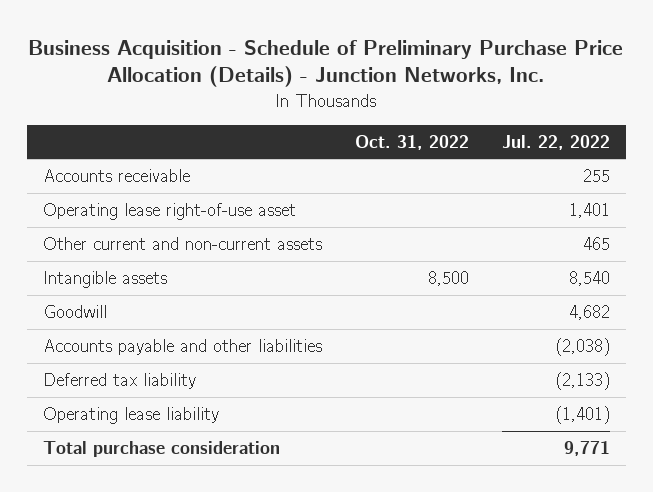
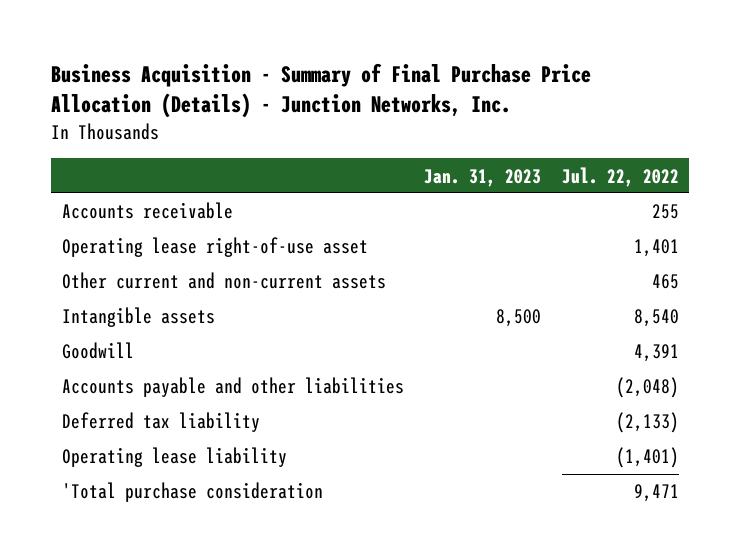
- Business Acquisition - Schedule of Preliminary Purchase Price Allocation (Details) - Junction Networks, Inc.
+ Business Acquisition - Summary of Final Purchase Price Allocation (Details) - Junction Networks, Inc.
- | Oct. 31, 2022 | Jul. 22, 2022
+ | Jan. 31, 2023 | Jul. 22, 2022
- Goodwill | | 4,682
- Accounts payable and other liabilities | | (2,038)
+ Goodwill | | 4,391
+ Accounts payable and other liabilities | | (2,048)
- Total purchase consideration | | 9,771
+ 'Total purchase consideration | | 9,471

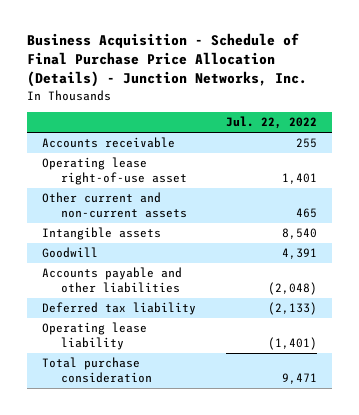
- Business Acquisition - Summary of Final Purchase Price Allocation (Details) - Junction Networks, Inc.
+ Business Acquisition - Schedule of Final Purchase Price Allocation (Details) - Junction Networks, Inc.
- | Jan. 31, 2023 | Jul. 22, 2022
+ | Jul. 22, 2022
- 'Total purchase consideration | | 9,471
+ Total purchase consideration | 9,471

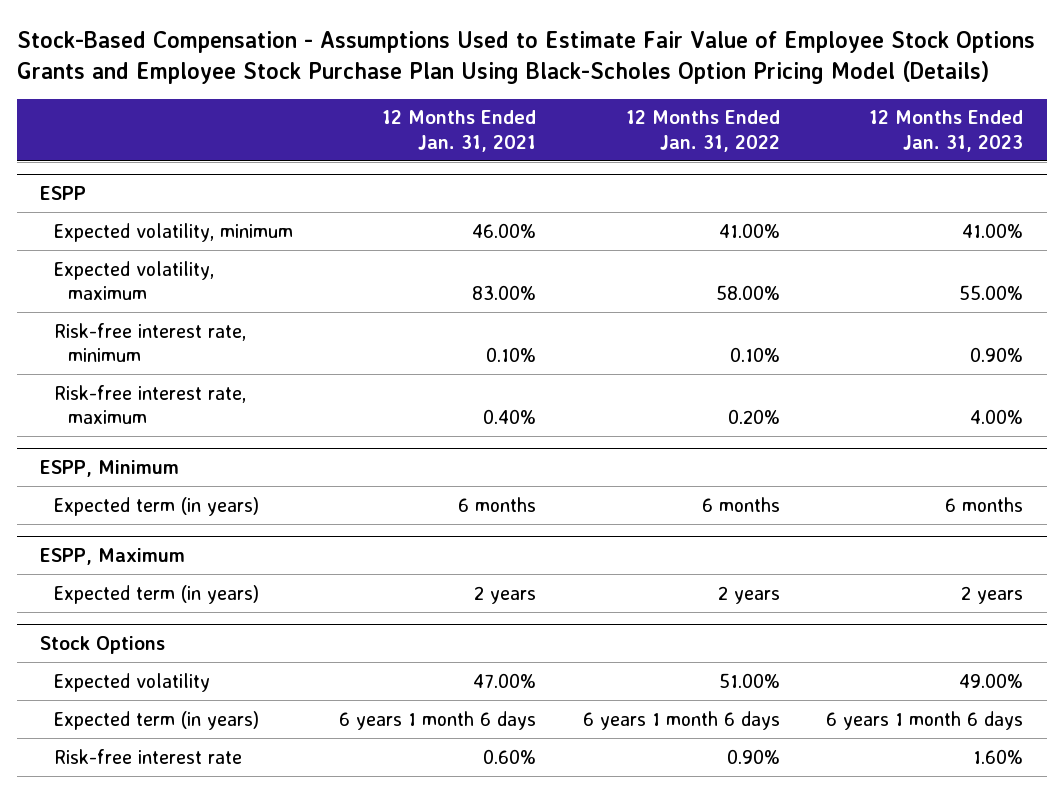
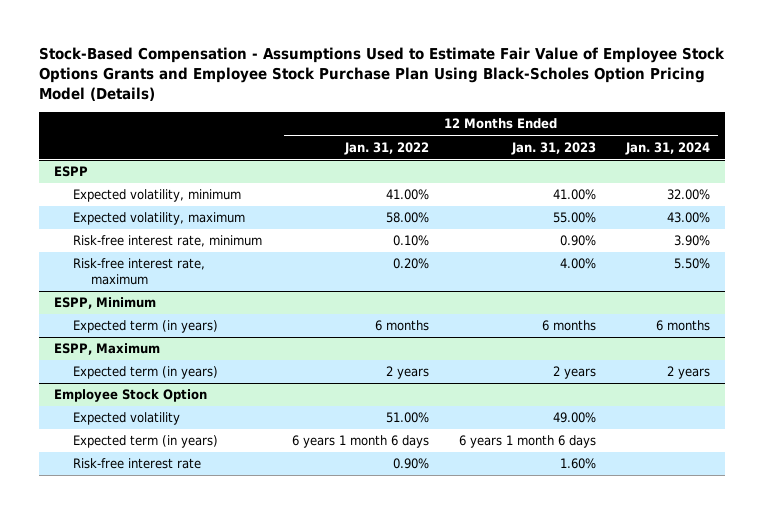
- | 12 Months Ended Jan. 31, 2021 | 12 Months Ended Jan. 31, 2022 | 12 Months Ended Jan. 31, 2023
+ | 12 Months Ended Jan. 31, 2022 | 12 Months Ended Jan. 31, 2023 | 12 Months Ended Jan. 31, 2024
- Stock Options
+ Employee Stock Option

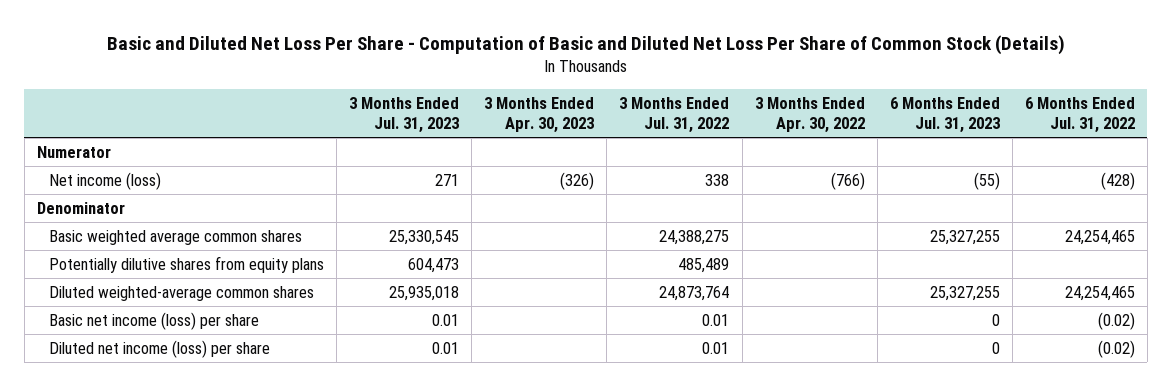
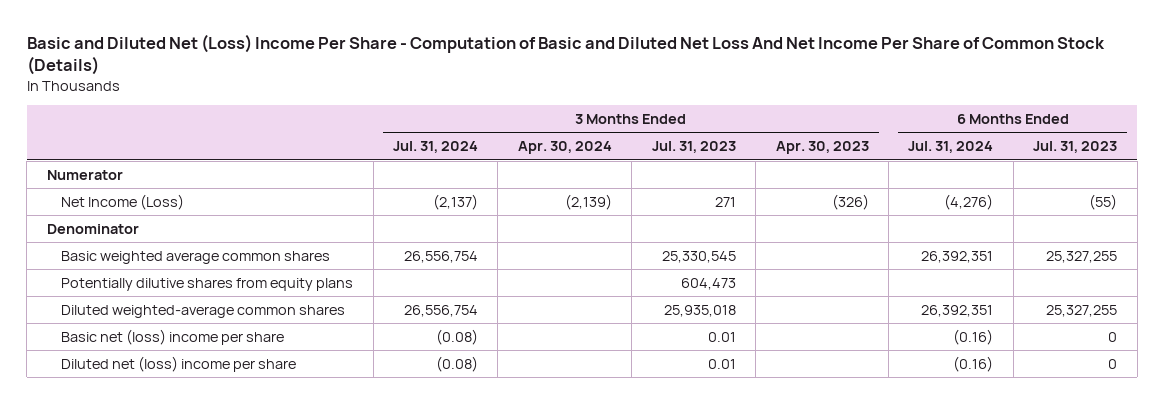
- Basic and Diluted Net Loss Per Share - Computation of Basic and Diluted Net Loss Per Share of Common Stock (Details)
+ Basic and Diluted Net (Loss) Income Per Share - Computation of Basic and Diluted Net Loss And Net Income Per Share of Common Stock (Details)
- | 3 Months Ended Jul. 31, 2023 | 3 Months Ended Apr. 30, 2023 | 3 Months Ended Jul. 31, 2022 | 3 Months Ended Apr. 30, 2022 | 6 Months Ended Jul. 31, 2023 | 6 Months Ended Jul. 31, 2022
+ | 3 Months Ended Jul. 31, 2024 | 3 Months Ended Apr. 30, 2024 | 3 Months Ended Jul. 31, 2023 | 3 Months Ended Apr. 30, 2023 | 6 Months Ended Jul. 31, 2024 | 6 Months Ended Jul. 31, 2023
- Net income (loss) | 271 | (326) | 338 | (766) | (55) | (428)
+ Net Income (Loss) | (2,137) | (2,139) | 271 | (326) | (4,276) | (55)
- Basic net income (loss) per share | 0.01 | | 0.01 | | 0 | (0.02)
- Diluted net income (loss) per share | 0.01 | | 0.01 | | 0 | (0.02)
+ Basic net (loss) income per share | (0.08) | | 0.01 | | (0.16) | 0
+ Diluted net (loss) income per share | (0.08) | | 0.01 | | (0.16) | 0

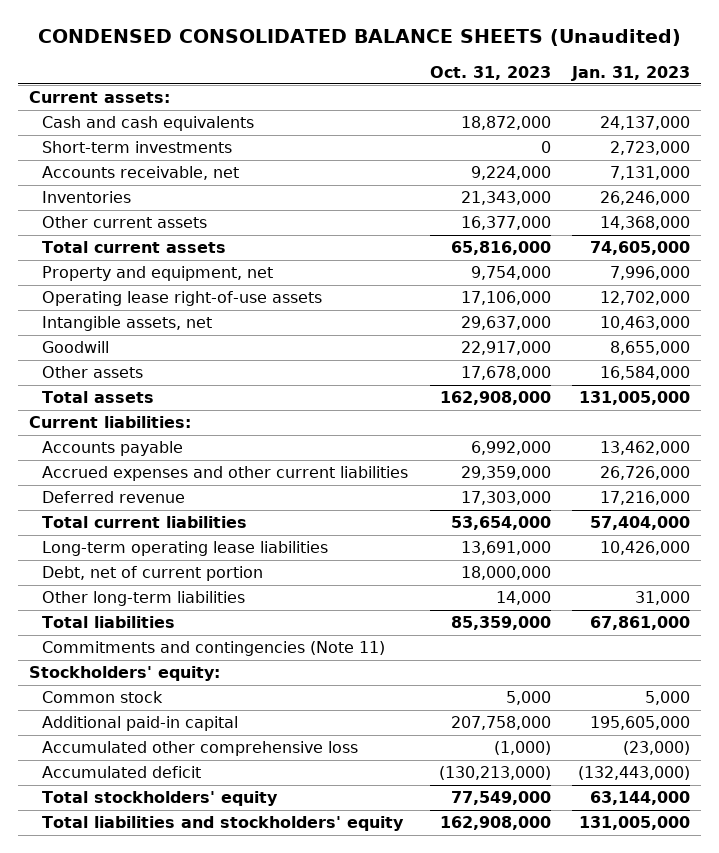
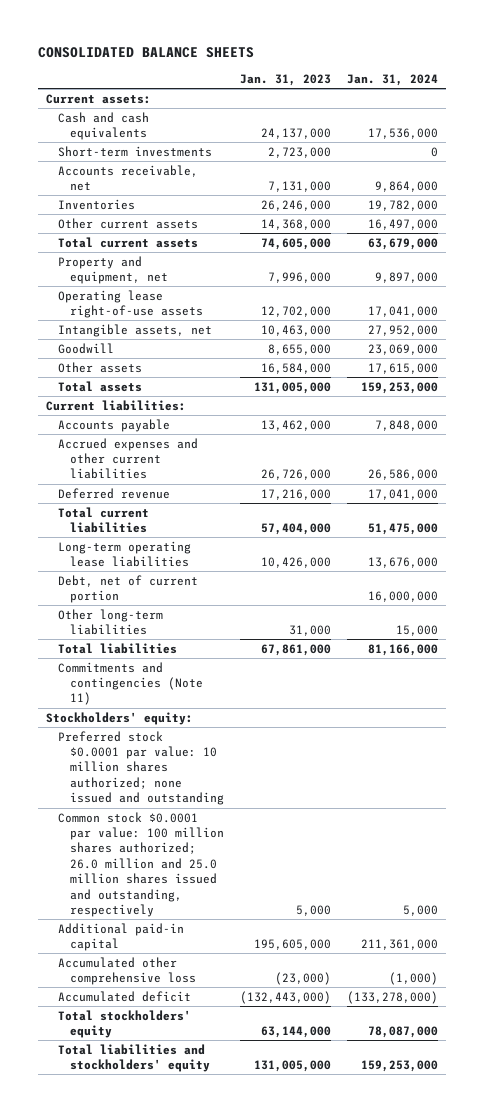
- CONDENSED CONSOLIDATED BALANCE SHEETS (Unaudited)
+ CONSOLIDATED BALANCE SHEETS
- | Oct. 31, 2023 | Jan. 31, 2023
+ | Jan. 31, 2023 | Jan. 31, 2024
- Common stock | 5,000 | 5,000
+ Preferred stock $0.0001 par value: 10 million shares authorized; none issued and outstanding
+ Common stock $0.0001 par value: 100 million shares authorized; 26.0 million and 25.0 million shares issued and outstanding, respectively | 5,000 | 5,000

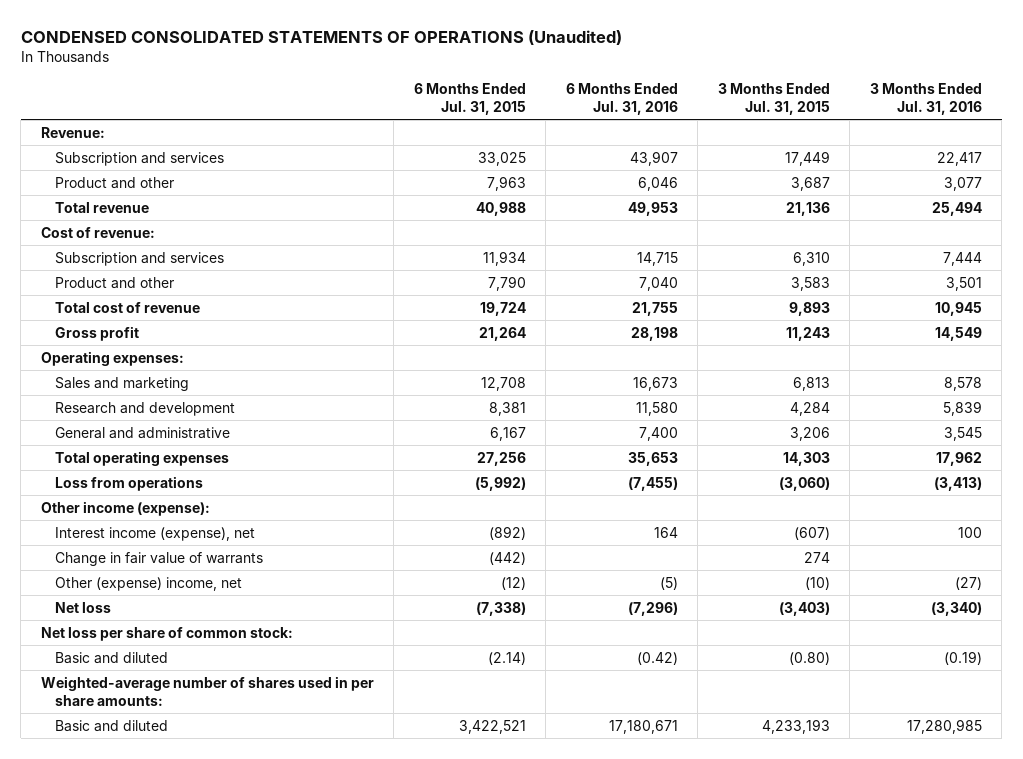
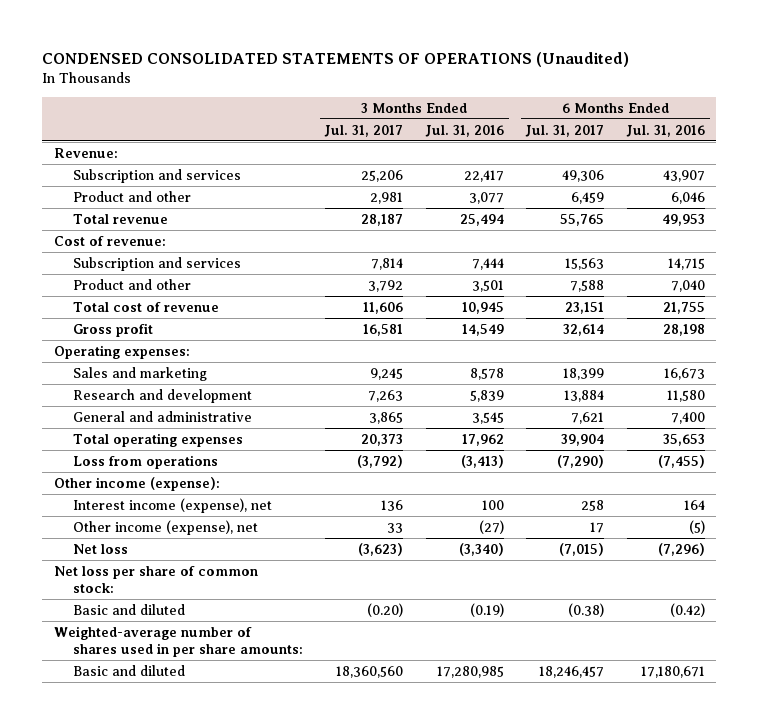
- | 6 Months Ended Jul. 31, 2015 | 6 Months Ended Jul. 31, 2016 | 3 Months Ended Jul. 31, 2015 | 3 Months Ended Jul. 31, 2016
+ | 3 Months Ended Jul. 31, 2017 | 3 Months Ended Jul. 31, 2016 | 6 Months Ended Jul. 31, 2017 | 6 Months Ended Jul. 31, 2016
- Change in fair value of warrants | (442) | | 274 |
- Other (expense) income, net | (12) | (5) | (10) | (27)
+ Other income (expense), net | 33 | (27) | 17 | (5)

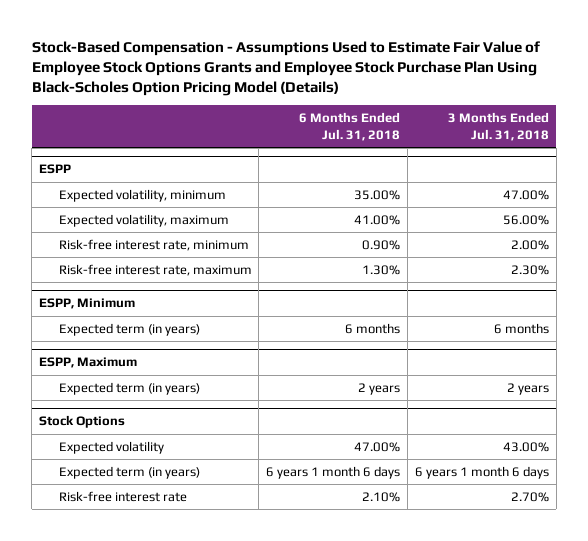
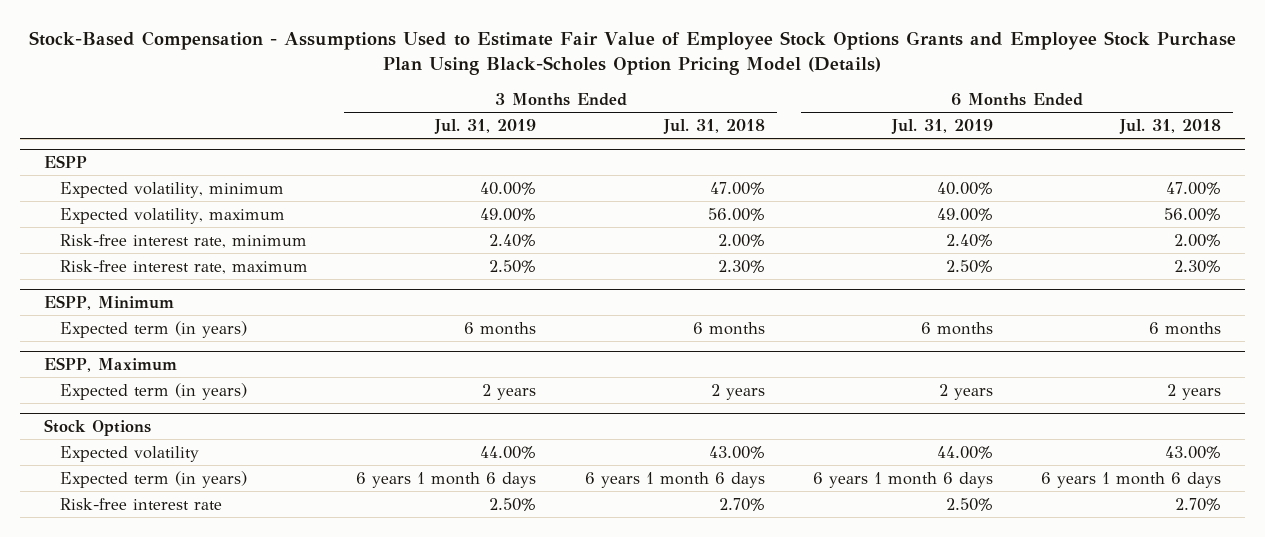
- | 6 Months Ended Jul. 31, 2018 | 3 Months Ended Jul. 31, 2018
+ | 3 Months Ended Jul. 31, 2019 | 3 Months Ended Jul. 31, 2018 | 6 Months Ended Jul. 31, 2019 | 6 Months Ended Jul. 31, 2018
@ ESPP
- Expected volatility, minimum | 35.00% | 47.00%
- Expected volatility, maximum | 41.00% | 56.00%
- Risk-free interest rate, minimum | 0.90% | 2.00%
- Risk-free interest rate, maximum | 1.30% | 2.30%
+ Expected volatility, minimum | 40.00% | 47.00% | 40.00% | 47.00%
+ Expected volatility, maximum | 49.00% | 56.00% | 49.00% | 56.00%
+ Risk-free interest rate, minimum | 2.40% | 2.00% | 2.40% | 2.00%
+ Risk-free interest rate, maximum | 2.50% | 2.30% | 2.50% | 2.30%
@ Stock Options
- Expected volatility | 47.00% | 43.00%
+ Expected volatility | 44.00% | 43.00% | 44.00% | 43.00%
- Risk-free interest rate | 2.10% | 2.70%
+ Risk-free interest rate | 2.50% | 2.70% | 2.50% | 2.70%

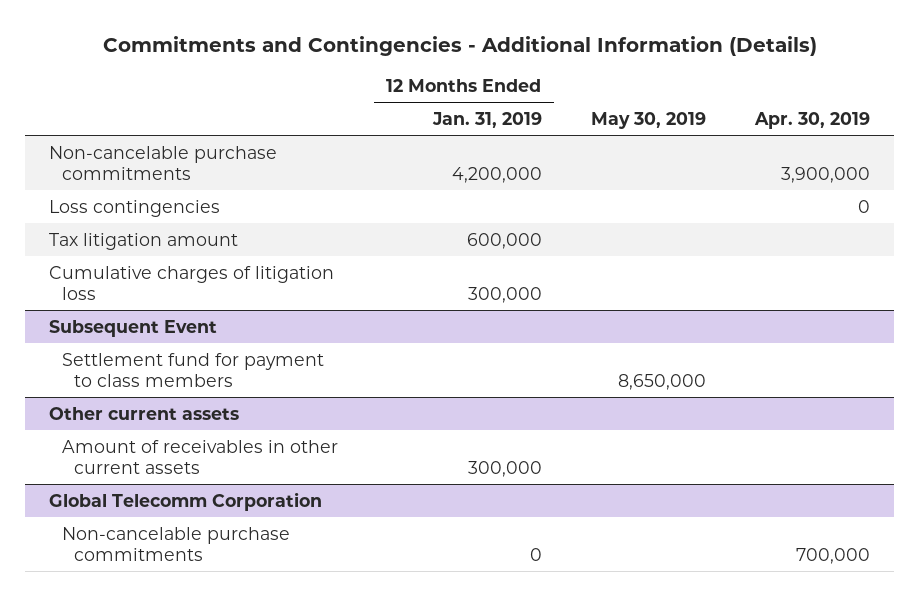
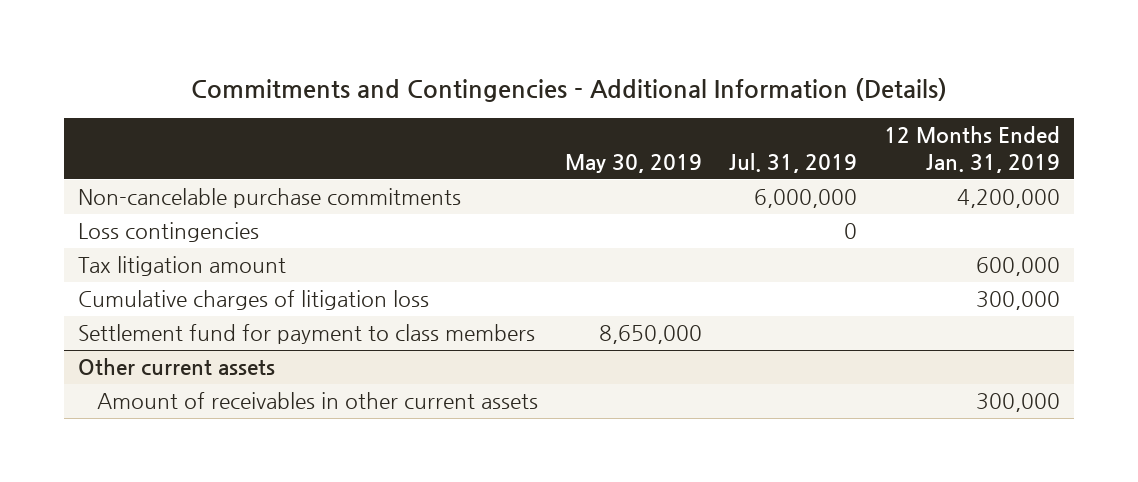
- | 12 Months Ended Jan. 31, 2019 | May 30, 2019 | Apr. 30, 2019
+ | May 30, 2019 | Jul. 31, 2019 | 12 Months Ended Jan. 31, 2019
- Subsequent Event
- Global Telecomm Corporation
- Non-cancelable purchase commitments | 0 | | 700,000

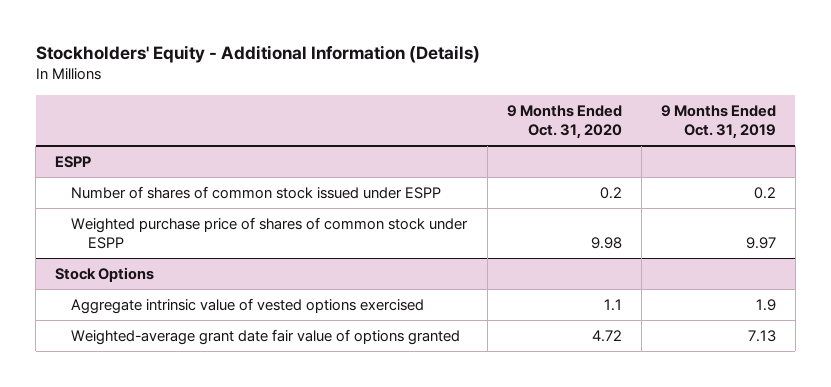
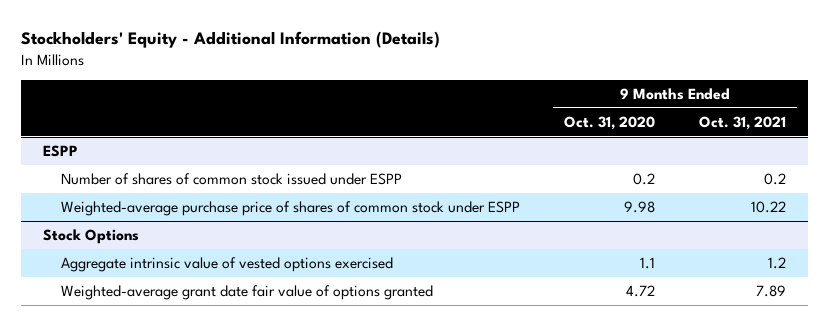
- | 9 Months Ended Oct. 31, 2020 | 9 Months Ended Oct. 31, 2019
+ | 9 Months Ended Oct. 31, 2020 | 9 Months Ended Oct. 31, 2021
@ ESPP
- Weighted purchase price of shares of common stock under ESPP | 9.98 | 9.97
+ Weighted-average purchase price of shares of common stock under ESPP | 9.98 | 10.22

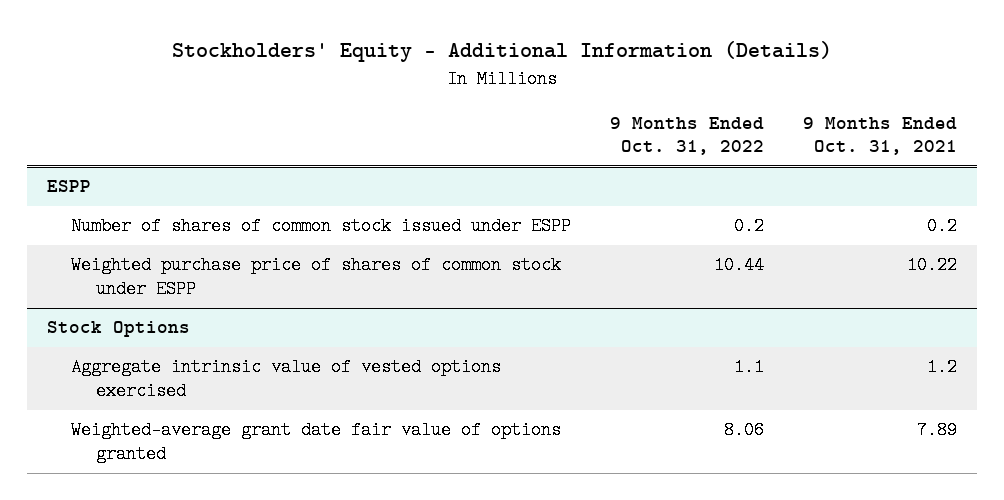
- | 9 Months Ended Oct. 31, 2020 | 9 Months Ended Oct. 31, 2021
+ | 9 Months Ended Oct. 31, 2022 | 9 Months Ended Oct. 31, 2021
@ ESPP
- Weighted-average purchase price of shares of common stock under ESPP | 9.98 | 10.22
+ Weighted purchase price of shares of common stock under ESPP | 10.44 | 10.22

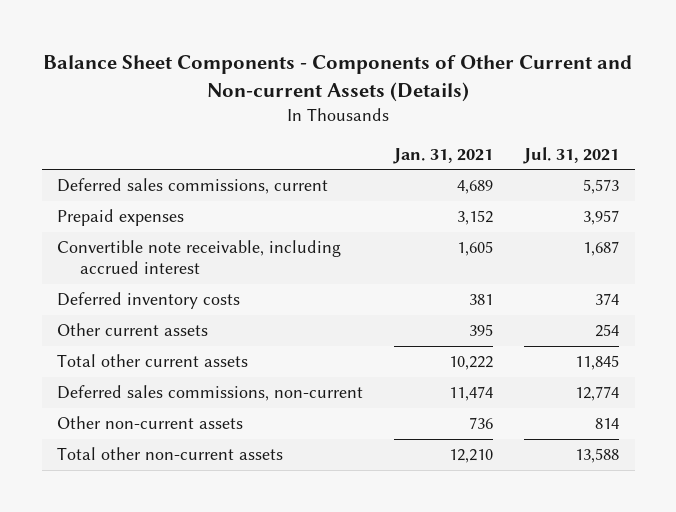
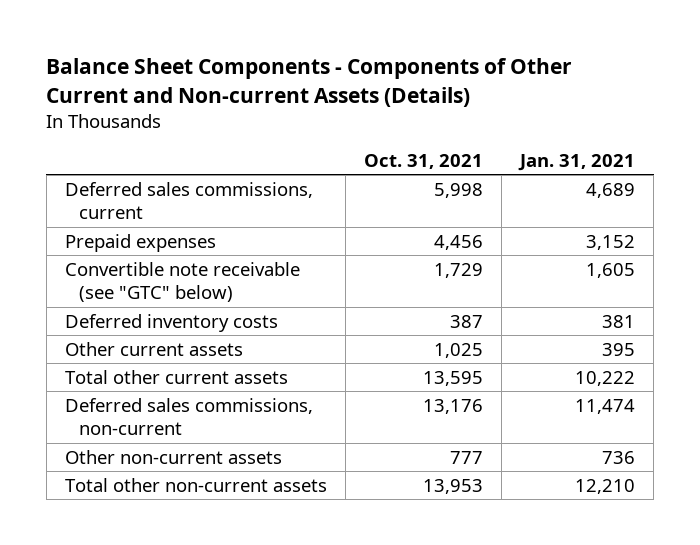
- | Jan. 31, 2021 | Jul. 31, 2021
+ | Oct. 31, 2021 | Jan. 31, 2021
- Convertible note receivable, including accrued interest | 1,605 | 1,687
+ Convertible note receivable (see "GTC" below) | 1,729 | 1,605

